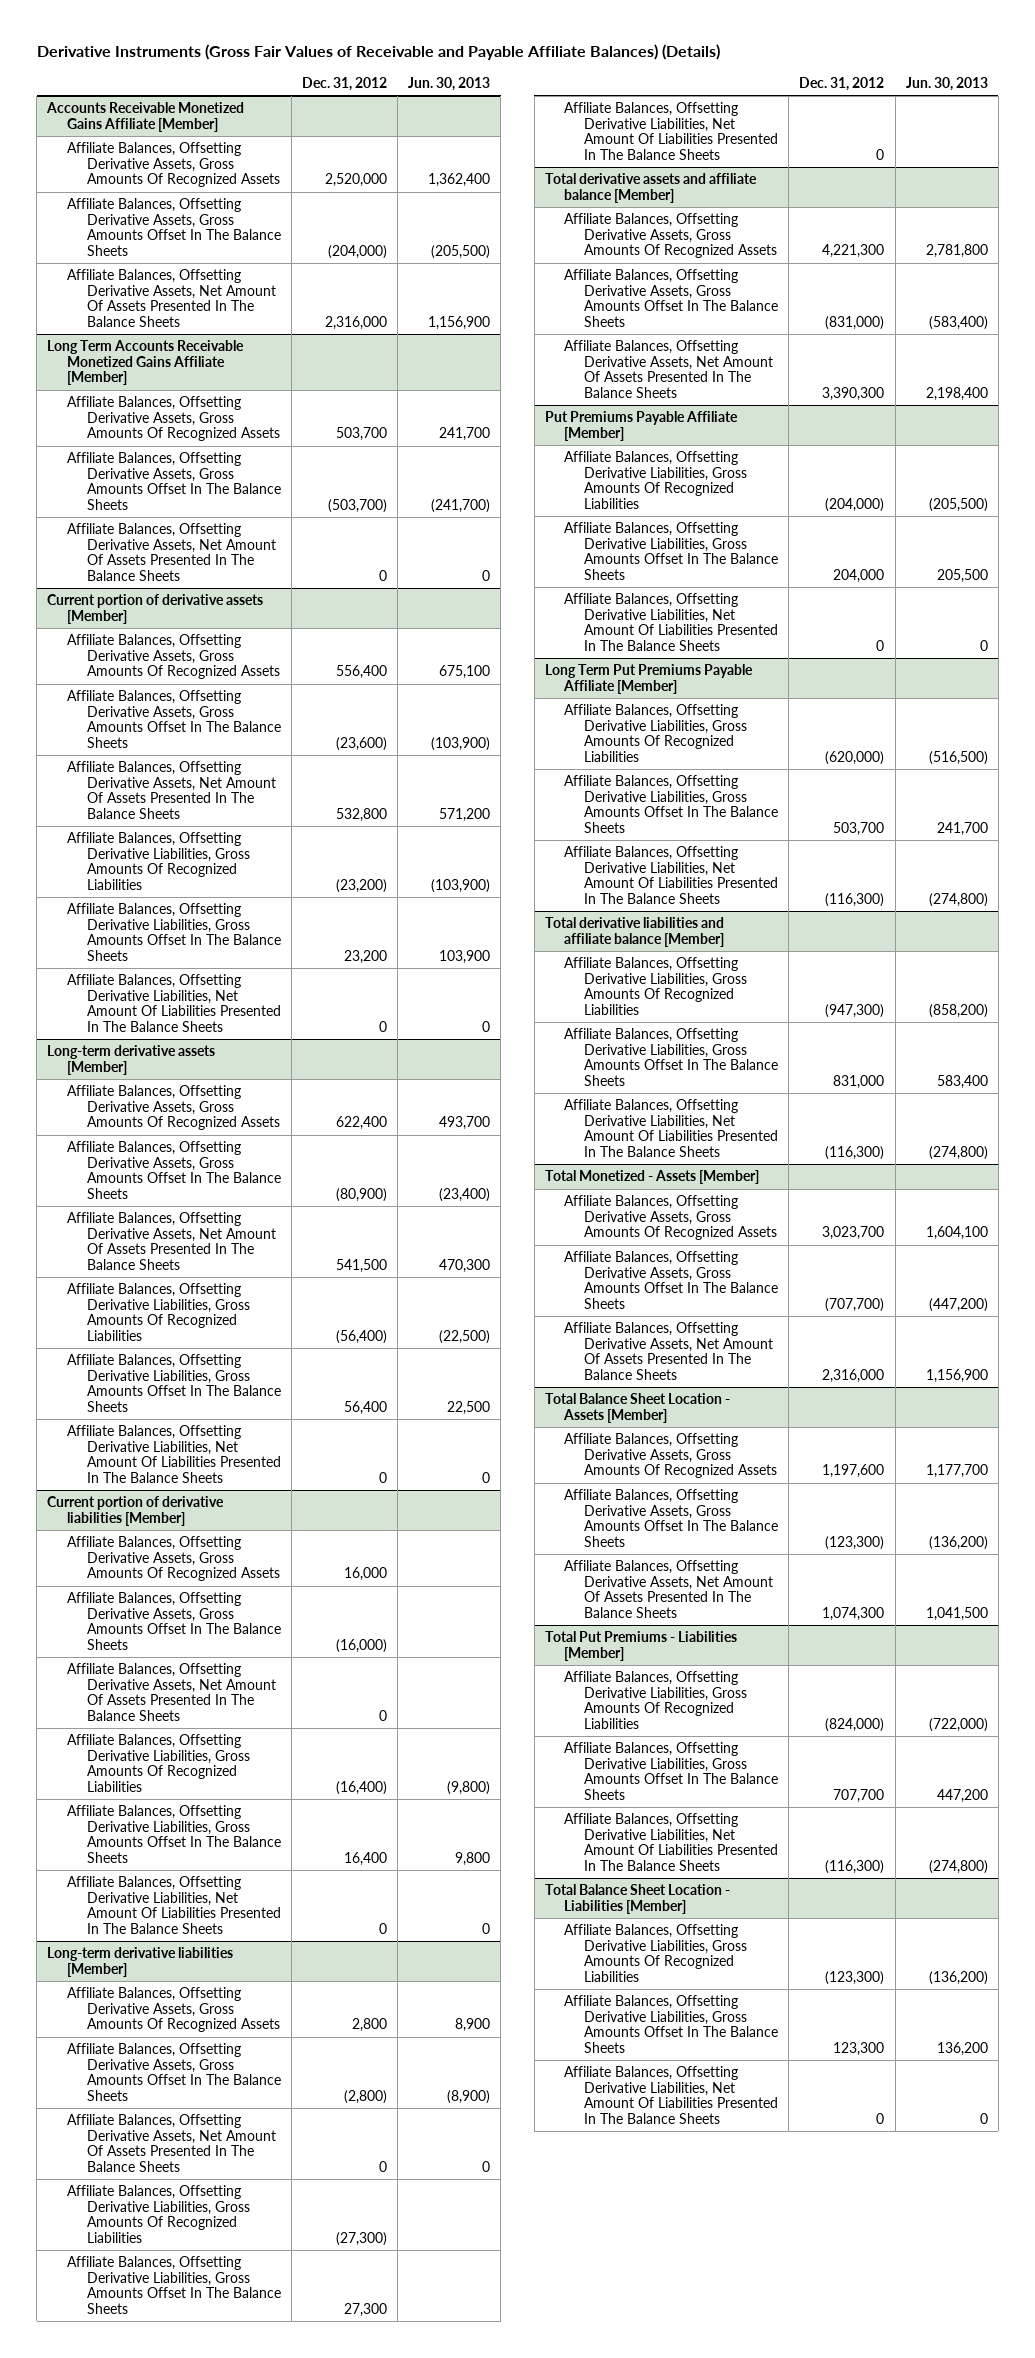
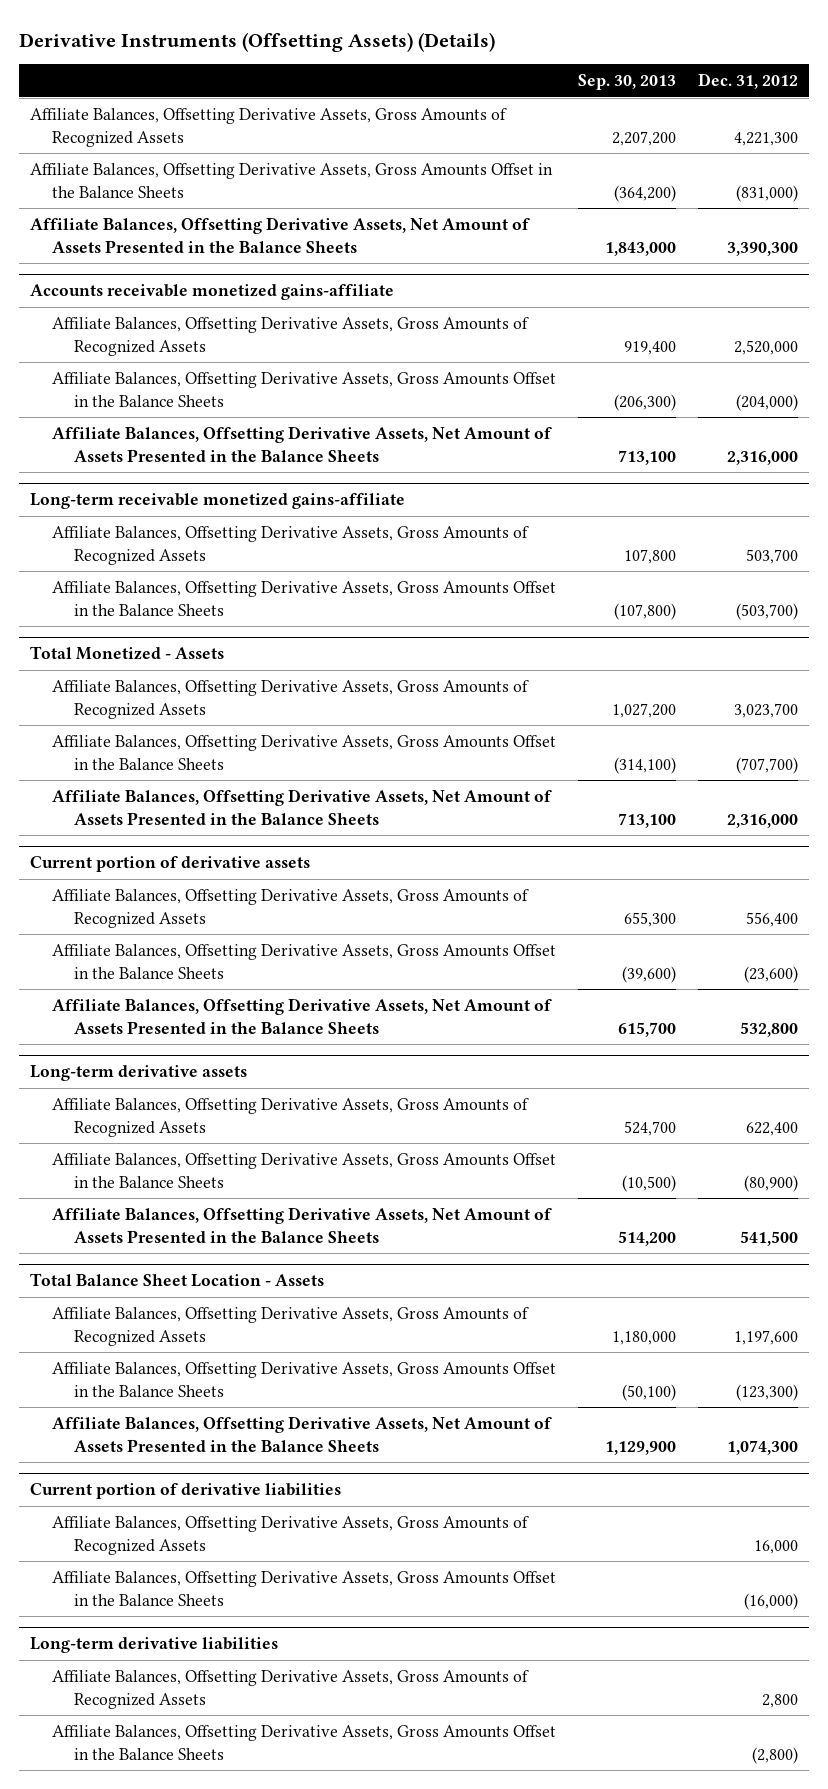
- Derivative Instruments (Gross Fair Values of Receivable and Payable Affiliate Balances) (Details)
+ Derivative Instruments (Offsetting Assets) (Details)
- | Dec. 31, 2012 | Jun. 30, 2013
+ | Sep. 30, 2013 | Dec. 31, 2012
- Accounts Receivable Monetized Gains Affiliate [Member]
- Affiliate Balances, Offsetting Derivative Assets, Gross Amounts Of Recognized Assets | 2,520,000 | 1,362,400
- Affiliate Balances, Offsetting Derivative Assets, Gross Amounts Offset In The Balance Sheets | (204,000) | (205,500)
- Affiliate Balances, Offsetting Derivative Assets, Net Amount Of Assets Presented In The Balance Sheets | 2,316,000 | 1,156,900
- Long Term Accounts Receivable Monetized Gains Affiliate [Member]
- Affiliate Balances, Offsetting Derivative Assets, Gross Amounts Of Recognized Assets | 503,700 | 241,700
- Affiliate Balances, Offsetting Derivative Assets, Gross Amounts Offset In The Balance Sheets | (503,700) | (241,700)
- Affiliate Balances, Offsetting Derivative Assets, Net Amount Of Assets Presented In The Balance Sheets | 0 | 0
- Current portion of derivative assets [Member]
- Affiliate Balances, Offsetting Derivative Assets, Gross Amounts Of Recognized Assets | 556,400 | 675,100
- Affiliate Balances, Offsetting Derivative Assets, Gross Amounts Offset In The Balance Sheets | (23,600) | (103,900)
- Affiliate Balances, Offsetting Derivative Assets, Net Amount Of Assets Presented In The Balance Sheets | 532,800 | 571,200
- Affiliate Balances, Offsetting Derivative Liabilities, Gross Amounts Of Recognized Liabilities | (23,200) | (103,900)
- Affiliate Balances, Offsetting Derivative Liabilities, Gross Amounts Offset In The Balance Sheets | 23,200 | 103,900
- Affiliate Balances, Offsetting Derivative Liabilities, Net Amount Of Liabilities Presented In The Balance Sheets | 0 | 0
- Long-term derivative assets [Member]
- Affiliate Balances, Offsetting Derivative Assets, Gross Amounts Of Recognized Assets | 622,400 | 493,700
- Affiliate Balances, Offsetting Derivative Assets, Gross Amounts Offset In The Balance Sheets | (80,900) | (23,400)
- Affiliate Balances, Offsetting Derivative Assets, Net Amount Of Assets Presented In The Balance Sheets | 541,500 | 470,300
- Affiliate Balances, Offsetting Derivative Liabilities, Gross Amounts Of Recognized Liabilities | (56,400) | (22,500)
- Affiliate Balances, Offsetting Derivative Liabilities, Gross Amounts Offset In The Balance Sheets | 56,400 | 22,500
- Affiliate Balances, Offsetting Derivative Liabilities, Net Amount Of Liabilities Presented In The Balance Sheets | 0 | 0
- Current portion of derivative liabilities [Member]
- Affiliate Balances, Offsetting Derivative Assets, Gross Amounts Of Recognized Assets | 16,000 |
- Affiliate Balances, Offsetting Derivative Assets, Gross Amounts Offset In The Balance Sheets | (16,000) |
- Affiliate Balances, Offsetting Derivative Assets, Net Amount Of Assets Presented In The Balance Sheets | 0 |
- Affiliate Balances, Offsetting Derivative Liabilities, Gross Amounts Of Recognized Liabilities | (16,400) | (9,800)
- Affiliate Balances, Offsetting Derivative Liabilities, Gross Amounts Offset In The Balance Sheets | 16,400 | 9,800
- Affiliate Balances, Offsetting Derivative Liabilities, Net Amount Of Liabilities Presented In The Balance Sheets | 0 | 0
- Long-term derivative liabilities [Member]
- Affiliate Balances, Offsetting Derivative Assets, Gross Amounts Of Recognized Assets | 2,800 | 8,900
- Affiliate Balances, Offsetting Derivative Assets, Gross Amounts Offset In The Balance Sheets | (2,800) | (8,900)
- Affiliate Balances, Offsetting Derivative Assets, Net Amount Of Assets Presented In The Balance Sheets | 0 | 0
- Affiliate Balances, Offsetting Derivative Liabilities, Gross Amounts Of Recognized Liabilities | (27,300) |
- Affiliate Balances, Offsetting Derivative Liabilities, Gross Amounts Offset In The Balance Sheets | 27,300 |
- Affiliate Balances, Offsetting Derivative Liabilities, Net Amount Of Liabilities Presented In The Balance Sheets | 0 |
- Total derivative assets and affiliate balance [Member]
- Affiliate Balances, Offsetting Derivative Assets, Gross Amounts Of Recognized Assets | 4,221,300 | 2,781,800
- Affiliate Balances, Offsetting Derivative Assets, Gross Amounts Offset In The Balance Sheets | (831,000) | (583,400)
- Affiliate Balances, Offsetting Derivative Assets, Net Amount Of Assets Presented In The Balance Sheets | 3,390,300 | 2,198,400
- Put Premiums Payable Affiliate [Member]
- Affiliate Balances, Offsetting Derivative Liabilities, Gross Amounts Of Recognized Liabilities | (204,000) | (205,500)
- Affiliate Balances, Offsetting Derivative Liabilities, Gross Amounts Offset In The Balance Sheets | 204,000 | 205,500
- Affiliate Balances, Offsetting Derivative Liabilities, Net Amount Of Liabilities Presented In The Balance Sheets | 0 | 0
- Long Term Put Premiums Payable Affiliate [Member]
- Affiliate Balances, Offsetting Derivative Liabilities, Gross Amounts Of Recognized Liabilities | (620,000) | (516,500)
- Affiliate Balances, Offsetting Derivative Liabilities, Gross Amounts Offset In The Balance Sheets | 503,700 | 241,700
- Affiliate Balances, Offsetting Derivative Liabilities, Net Amount Of Liabilities Presented In The Balance Sheets | (116,300) | (274,800)
- Total derivative liabilities and affiliate balance [Member]
- Affiliate Balances, Offsetting Derivative Liabilities, Gross Amounts Of Recognized Liabilities | (947,300) | (858,200)
- Affiliate Balances, Offsetting Derivative Liabilities, Gross Amounts Offset In The Balance Sheets | 831,000 | 583,400
- Affiliate Balances, Offsetting Derivative Liabilities, Net Amount Of Liabilities Presented In The Balance Sheets | (116,300) | (274,800)
- Total Monetized - Assets [Member]
- Affiliate Balances, Offsetting Derivative Assets, Gross Amounts Of Recognized Assets | 3,023,700 | 1,604,100
- Affiliate Balances, Offsetting Derivative Assets, Gross Amounts Offset In The Balance Sheets | (707,700) | (447,200)
- Affiliate Balances, Offsetting Derivative Assets, Net Amount Of Assets Presented In The Balance Sheets | 2,316,000 | 1,156,900
- Total Balance Sheet Location - Assets [Member]
- Affiliate Balances, Offsetting Derivative Assets, Gross Amounts Of Recognized Assets | 1,197,600 | 1,177,700
- Affiliate Balances, Offsetting Derivative Assets, Gross Amounts Offset In The Balance Sheets | (123,300) | (136,200)
- Affiliate Balances, Offsetting Derivative Assets, Net Amount Of Assets Presented In The Balance Sheets | 1,074,300 | 1,041,500
- Total Put Premiums - Liabilities [Member]
- Affiliate Balances, Offsetting Derivative Liabilities, Gross Amounts Of Recognized Liabilities | (824,000) | (722,000)
- Affiliate Balances, Offsetting Derivative Liabilities, Gross Amounts Offset In The Balance Sheets | 707,700 | 447,200
- Affiliate Balances, Offsetting Derivative Liabilities, Net Amount Of Liabilities Presented In The Balance Sheets | (116,300) | (274,800)
- Total Balance Sheet Location - Liabilities [Member]
- Affiliate Balances, Offsetting Derivative Liabilities, Gross Amounts Of Recognized Liabilities | (123,300) | (136,200)
- Affiliate Balances, Offsetting Derivative Liabilities, Gross Amounts Offset In The Balance Sheets | 123,300 | 136,200
- Affiliate Balances, Offsetting Derivative Liabilities, Net Amount Of Liabilities Presented In The Balance Sheets | 0 | 0
+ Affiliate Balances, Offsetting Derivative Assets, Gross Amounts of Recognized Assets | 2,207,200 | 4,221,300
+ Affiliate Balances, Offsetting Derivative Assets, Gross Amounts Offset in the Balance Sheets | (364,200) | (831,000)
+ Affiliate Balances, Offsetting Derivative Assets, Net Amount of Assets Presented in the Balance Sheets | 1,843,000 | 3,390,300
+ Accounts receivable monetized gains-affiliate
+ Affiliate Balances, Offsetting Derivative Assets, Gross Amounts of Recognized Assets | 919,400 | 2,520,000
+ Affiliate Balances, Offsetting Derivative Assets, Gross Amounts Offset in the Balance Sheets | (206,300) | (204,000)
+ Affiliate Balances, Offsetting Derivative Assets, Net Amount of Assets Presented in the Balance Sheets | 713,100 | 2,316,000
+ Long-term receivable monetized gains-affiliate
+ Affiliate Balances, Offsetting Derivative Assets, Gross Amounts of Recognized Assets | 107,800 | 503,700
+ Affiliate Balances, Offsetting Derivative Assets, Gross Amounts Offset in the Balance Sheets | (107,800) | (503,700)
+ Total Monetized - Assets
+ Affiliate Balances, Offsetting Derivative Assets, Gross Amounts of Recognized Assets | 1,027,200 | 3,023,700
+ Affiliate Balances, Offsetting Derivative Assets, Gross Amounts Offset in the Balance Sheets | (314,100) | (707,700)
+ Affiliate Balances, Offsetting Derivative Assets, Net Amount of Assets Presented in the Balance Sheets | 713,100 | 2,316,000
+ Current portion of derivative assets
+ Affiliate Balances, Offsetting Derivative Assets, Gross Amounts of Recognized Assets | 655,300 | 556,400
+ Affiliate Balances, Offsetting Derivative Assets, Gross Amounts Offset in the Balance Sheets | (39,600) | (23,600)
+ Affiliate Balances, Offsetting Derivative Assets, Net Amount of Assets Presented in the Balance Sheets | 615,700 | 532,800
+ Long-term derivative assets
+ Affiliate Balances, Offsetting Derivative Assets, Gross Amounts of Recognized Assets | 524,700 | 622,400
+ Affiliate Balances, Offsetting Derivative Assets, Gross Amounts Offset in the Balance Sheets | (10,500) | (80,900)
+ Affiliate Balances, Offsetting Derivative Assets, Net Amount of Assets Presented in the Balance Sheets | 514,200 | 541,500
+ Total Balance Sheet Location - Assets
+ Affiliate Balances, Offsetting Derivative Assets, Gross Amounts of Recognized Assets | 1,180,000 | 1,197,600
+ Affiliate Balances, Offsetting Derivative Assets, Gross Amounts Offset in the Balance Sheets | (50,100) | (123,300)
+ Affiliate Balances, Offsetting Derivative Assets, Net Amount of Assets Presented in the Balance Sheets | 1,129,900 | 1,074,300
+ Current portion of derivative liabilities
+ Affiliate Balances, Offsetting Derivative Assets, Gross Amounts of Recognized Assets | | 16,000
+ Affiliate Balances, Offsetting Derivative Assets, Gross Amounts Offset in the Balance Sheets | | (16,000)
+ Long-term derivative liabilities
+ Affiliate Balances, Offsetting Derivative Assets, Gross Amounts of Recognized Assets | | 2,800
+ Affiliate Balances, Offsetting Derivative Assets, Gross Amounts Offset in the Balance Sheets | | (2,800)

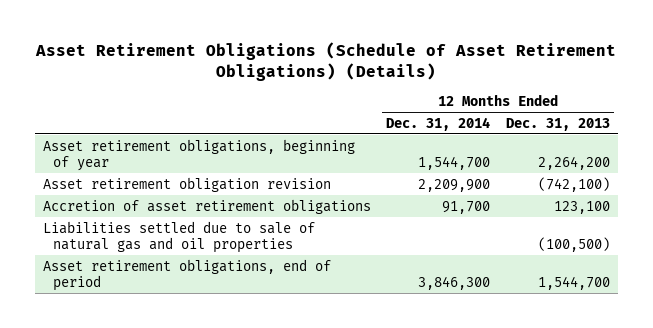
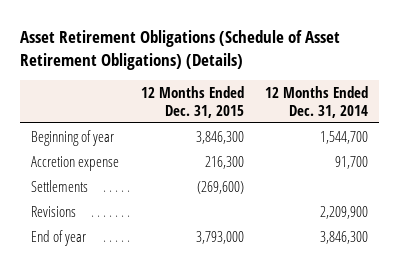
- | 12 Months Ended Dec. 31, 2014 | 12 Months Ended Dec. 31, 2013
+ | 12 Months Ended Dec. 31, 2015 | 12 Months Ended Dec. 31, 2014
- Asset retirement obligations, beginning of year | 1,544,700 | 2,264,200
- Asset retirement obligation revision | 2,209,900 | (742,100)
- Accretion of asset retirement obligations | 91,700 | 123,100
- Liabilities settled due to sale of natural gas and oil properties | | (100,500)
- Asset retirement obligations, end of period | 3,846,300 | 1,544,700
+ Beginning of year | 3,846,300 | 1,544,700
+ Accretion expense | 216,300 | 91,700
+ Settlements | (269,600) |
+ Revisions | | 2,209,900
+ End of year | 3,793,000 | 3,846,300

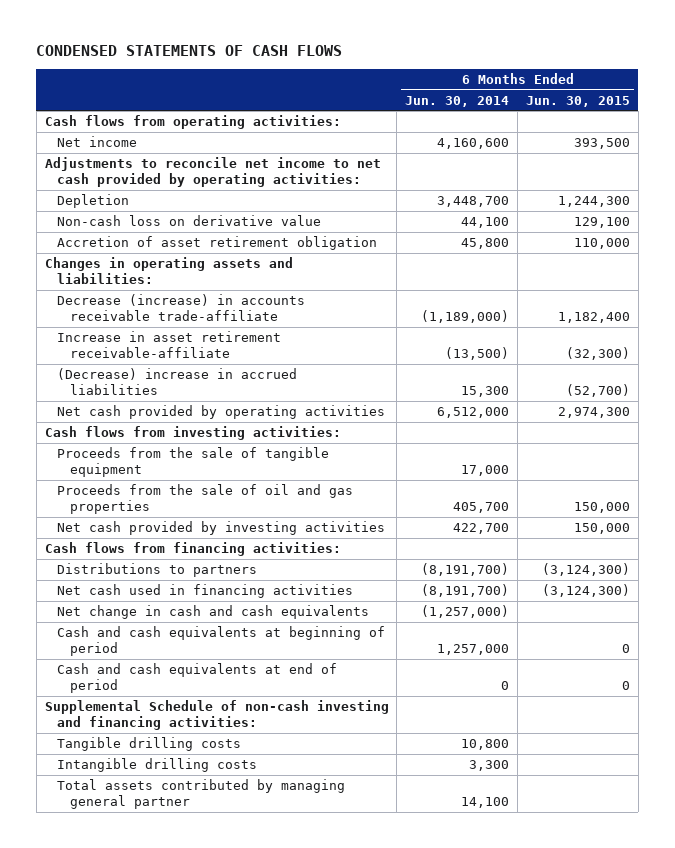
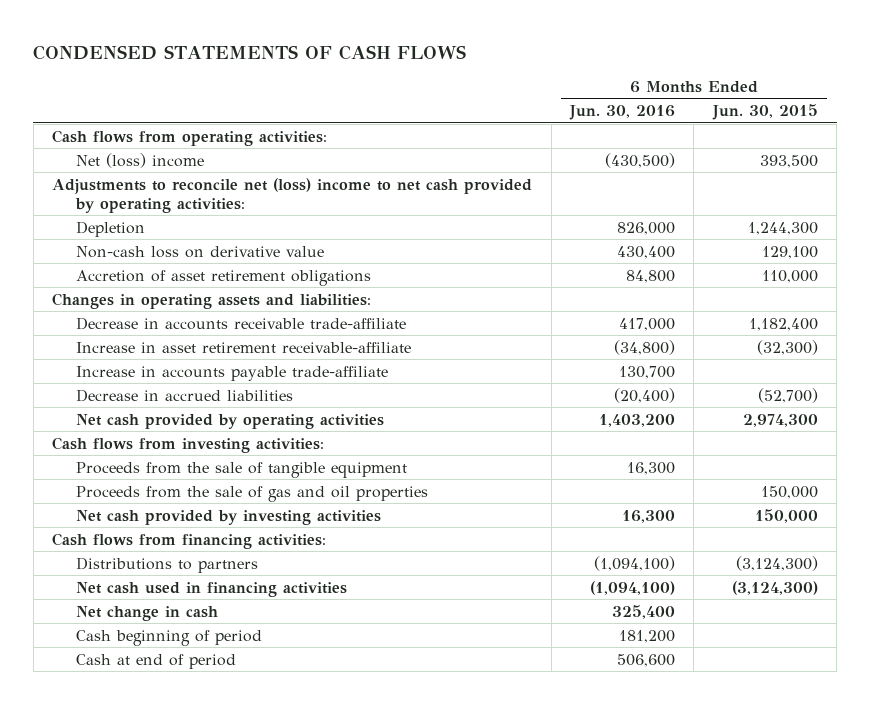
- | 6 Months Ended Jun. 30, 2014 | 6 Months Ended Jun. 30, 2015
+ | 6 Months Ended Jun. 30, 2016 | 6 Months Ended Jun. 30, 2015
- Net income | 4,160,600 | 393,500
- Adjustments to reconcile net income to net cash provided by operating activities:
+ Net (loss) income | (430,500) | 393,500
+ Adjustments to reconcile net (loss) income to net cash provided by operating activities:
- Accretion of asset retirement obligation | 45,800 | 110,000
+ Accretion of asset retirement obligations | 84,800 | 110,000
- Decrease (increase) in accounts receivable trade-affiliate | (1,189,000) | 1,182,400
+ Decrease in accounts receivable trade-affiliate | 417,000 | 1,182,400
- (Decrease) increase in accrued liabilities | 15,300 | (52,700)
+ Increase in accounts payable trade-affiliate | 130,700 |
+ Decrease in accrued liabilities | (20,400) | (52,700)
- Proceeds from the sale of oil and gas properties | 405,700 | 150,000
+ Proceeds from the sale of gas and oil properties | | 150,000
- Net change in cash and cash equivalents | (1,257,000) |
- Cash and cash equivalents at beginning of period | 1,257,000 | 0
- Cash and cash equivalents at end of period | 0 | 0
- Supplemental Schedule of non-cash investing and financing activities:
- Tangible drilling costs | 10,800 |
- Intangible drilling costs | 3,300 |
- Total assets contributed by managing general partner | 14,100 |
+ Net change in cash | 325,400 |
+ Cash beginning of period | 181,200 |
+ Cash at end of period | 506,600 |

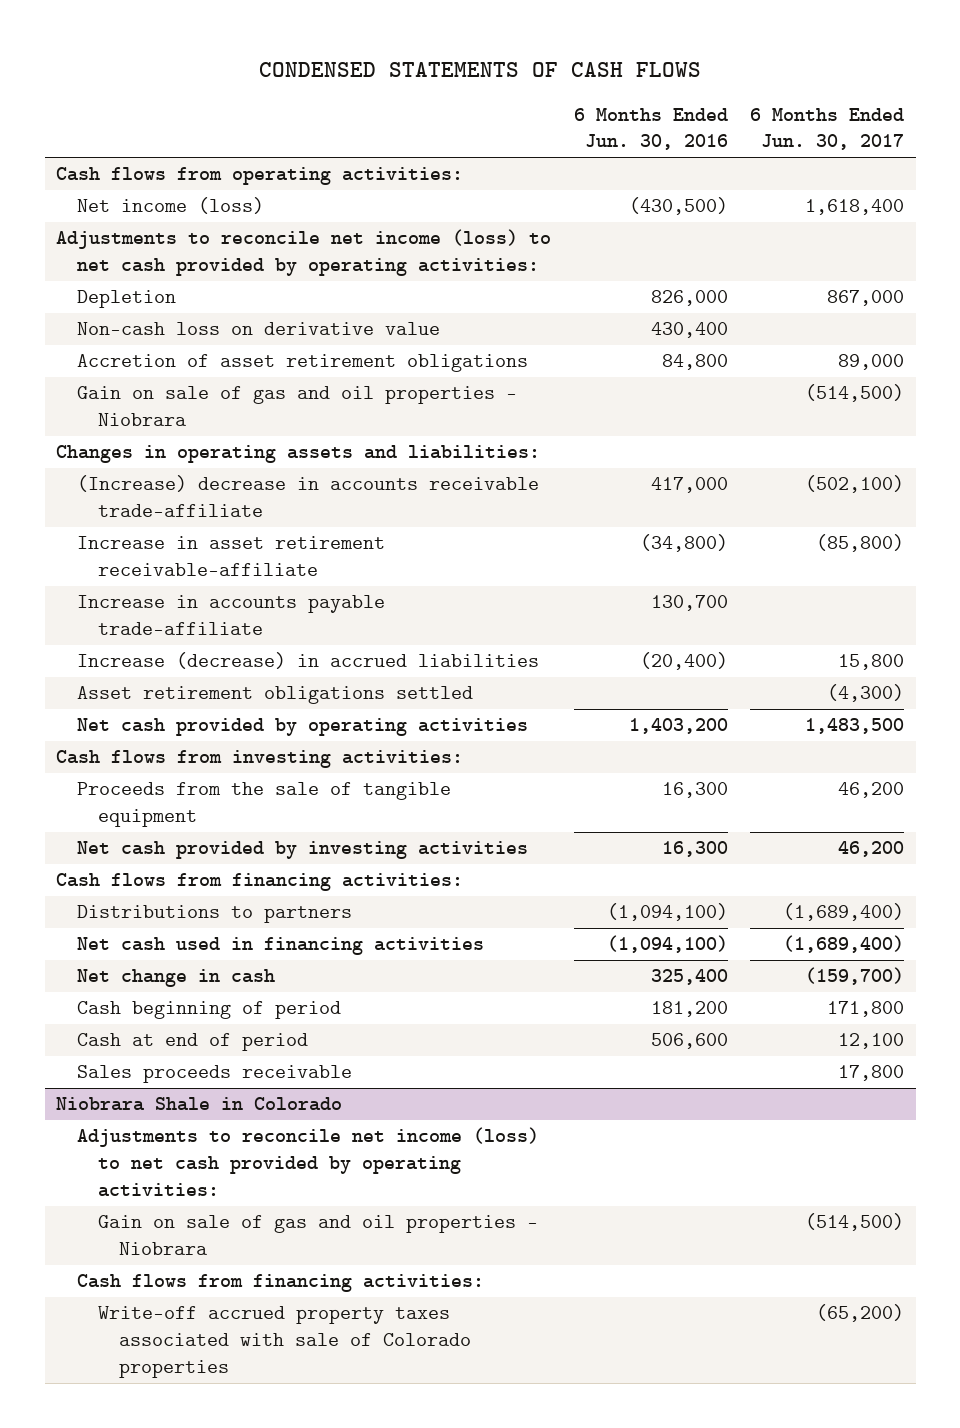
- | 6 Months Ended Jun. 30, 2016 | 6 Months Ended Jun. 30, 2015
+ | 6 Months Ended Jun. 30, 2016 | 6 Months Ended Jun. 30, 2017
- Net (loss) income | (430,500) | 393,500
- Adjustments to reconcile net (loss) income to net cash provided by operating activities:
+ Net income (loss) | (430,500) | 1,618,400
+ Adjustments to reconcile net income (loss) to net cash provided by operating activities:
+ Gain on sale of gas and oil properties - Niobrara | | (514,500)
- Decrease in accounts receivable trade-affiliate | 417,000 | 1,182,400
+ (Increase) decrease in accounts receivable trade-affiliate | 417,000 | (502,100)
- Decrease in accrued liabilities | (20,400) | (52,700)
+ Increase (decrease) in accrued liabilities | (20,400) | 15,800
+ Asset retirement obligations settled | | (4,300)
- Proceeds from the sale of gas and oil properties | | 150,000
+ Sales proceeds receivable | | 17,800
+ Niobrara Shale in Colorado
+ Adjustments to reconcile net income (loss) to net cash provided by operating activities:
+ Gain on sale of gas and oil properties - Niobrara | | (514,500)
+ Cash flows from financing activities:
+ Write-off accrued property taxes associated with sale of Colorado properties | | (65,200)

